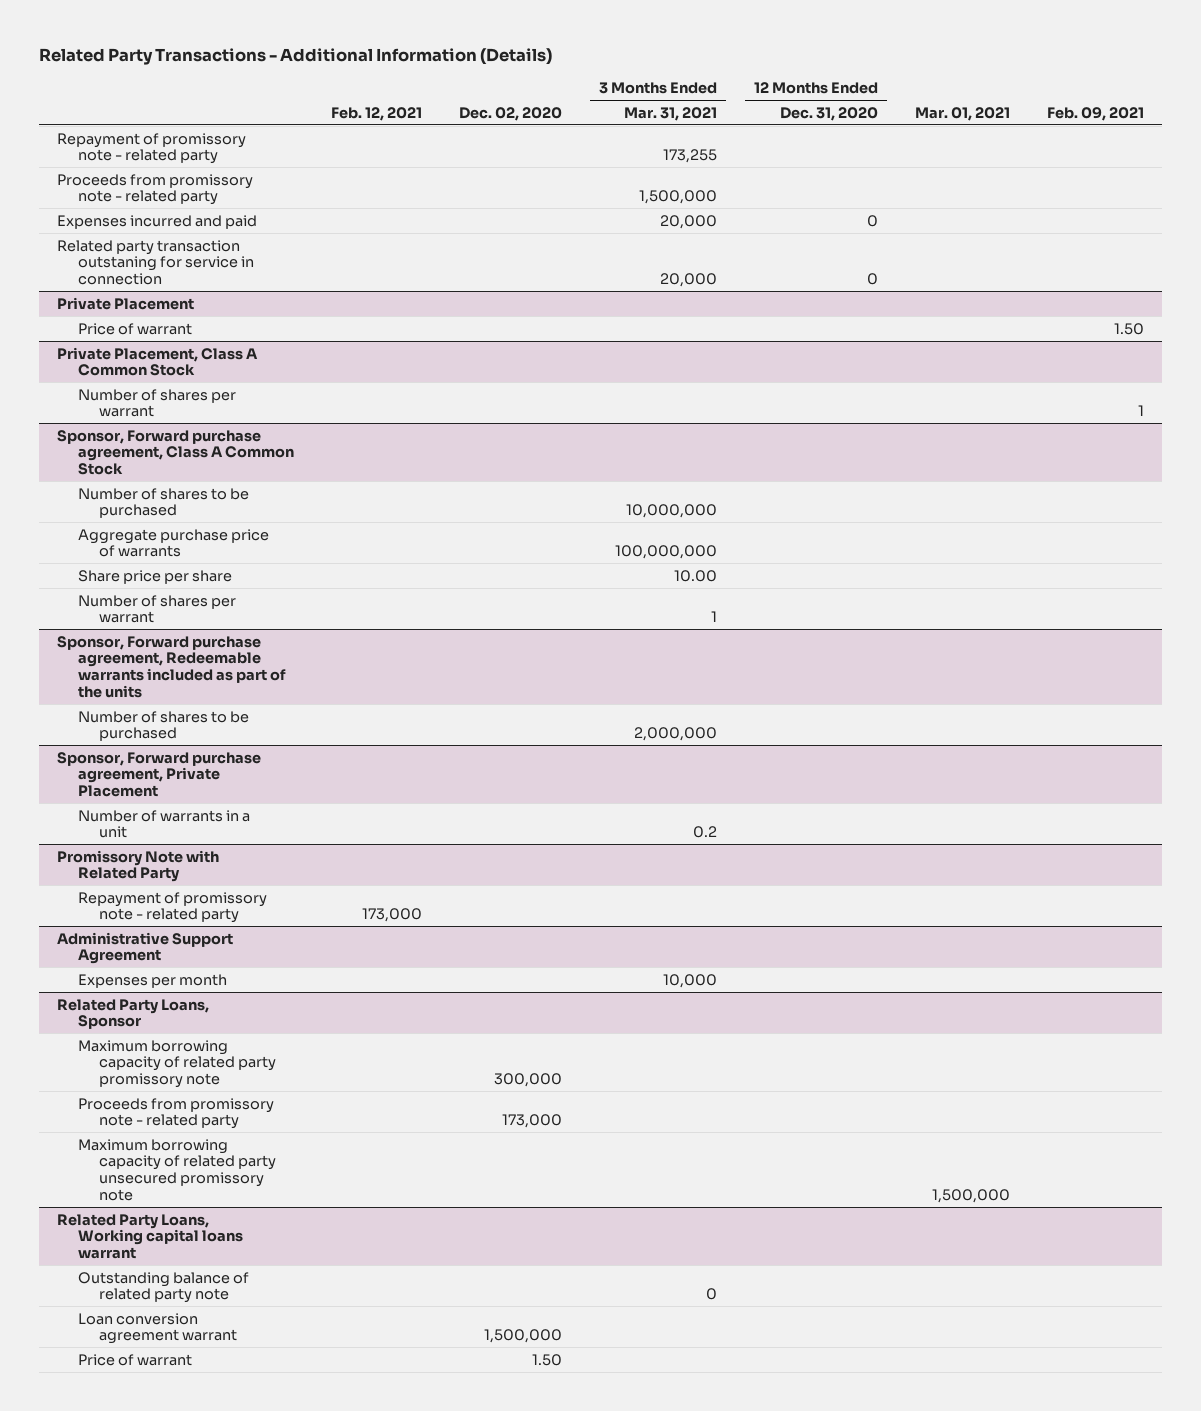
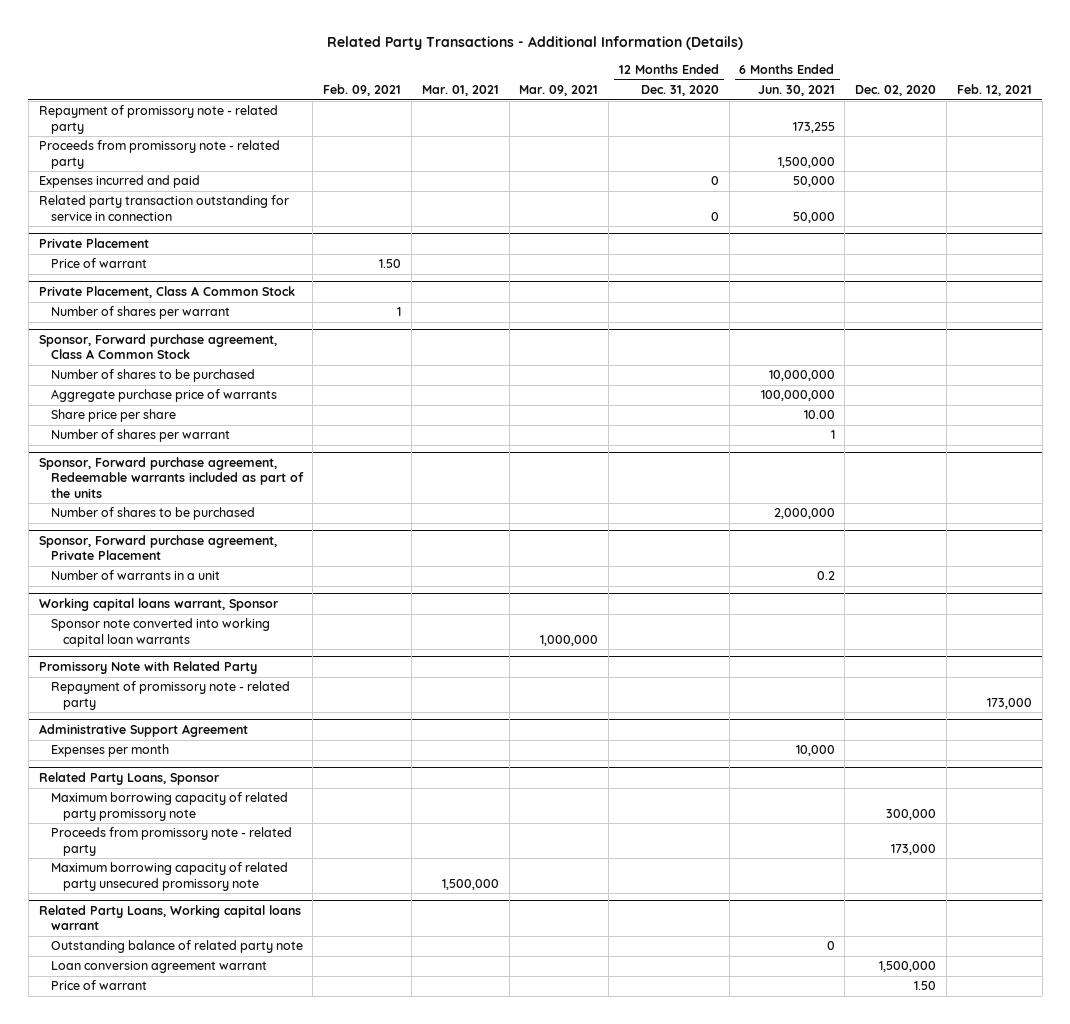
- | Feb. 12, 2021 | Dec. 02, 2020 | 3 Months Ended Mar. 31, 2021 | 12 Months Ended Dec. 31, 2020 | Mar. 01, 2021 | Feb. 09, 2021
+ | Feb. 09, 2021 | Mar. 01, 2021 | Mar. 09, 2021 | 12 Months Ended Dec. 31, 2020 | 6 Months Ended Jun. 30, 2021 | Dec. 02, 2020 | Feb. 12, 2021
- Related party transaction outstaning for service in connection | | | 20,000 | 0 | |
+ Related party transaction outstanding for service in connection | | | | 0 | 50,000 | |
+ Working capital loans warrant, Sponsor
+ Sponsor note converted into working capital loan warrants | | | 1,000,000 | | | |

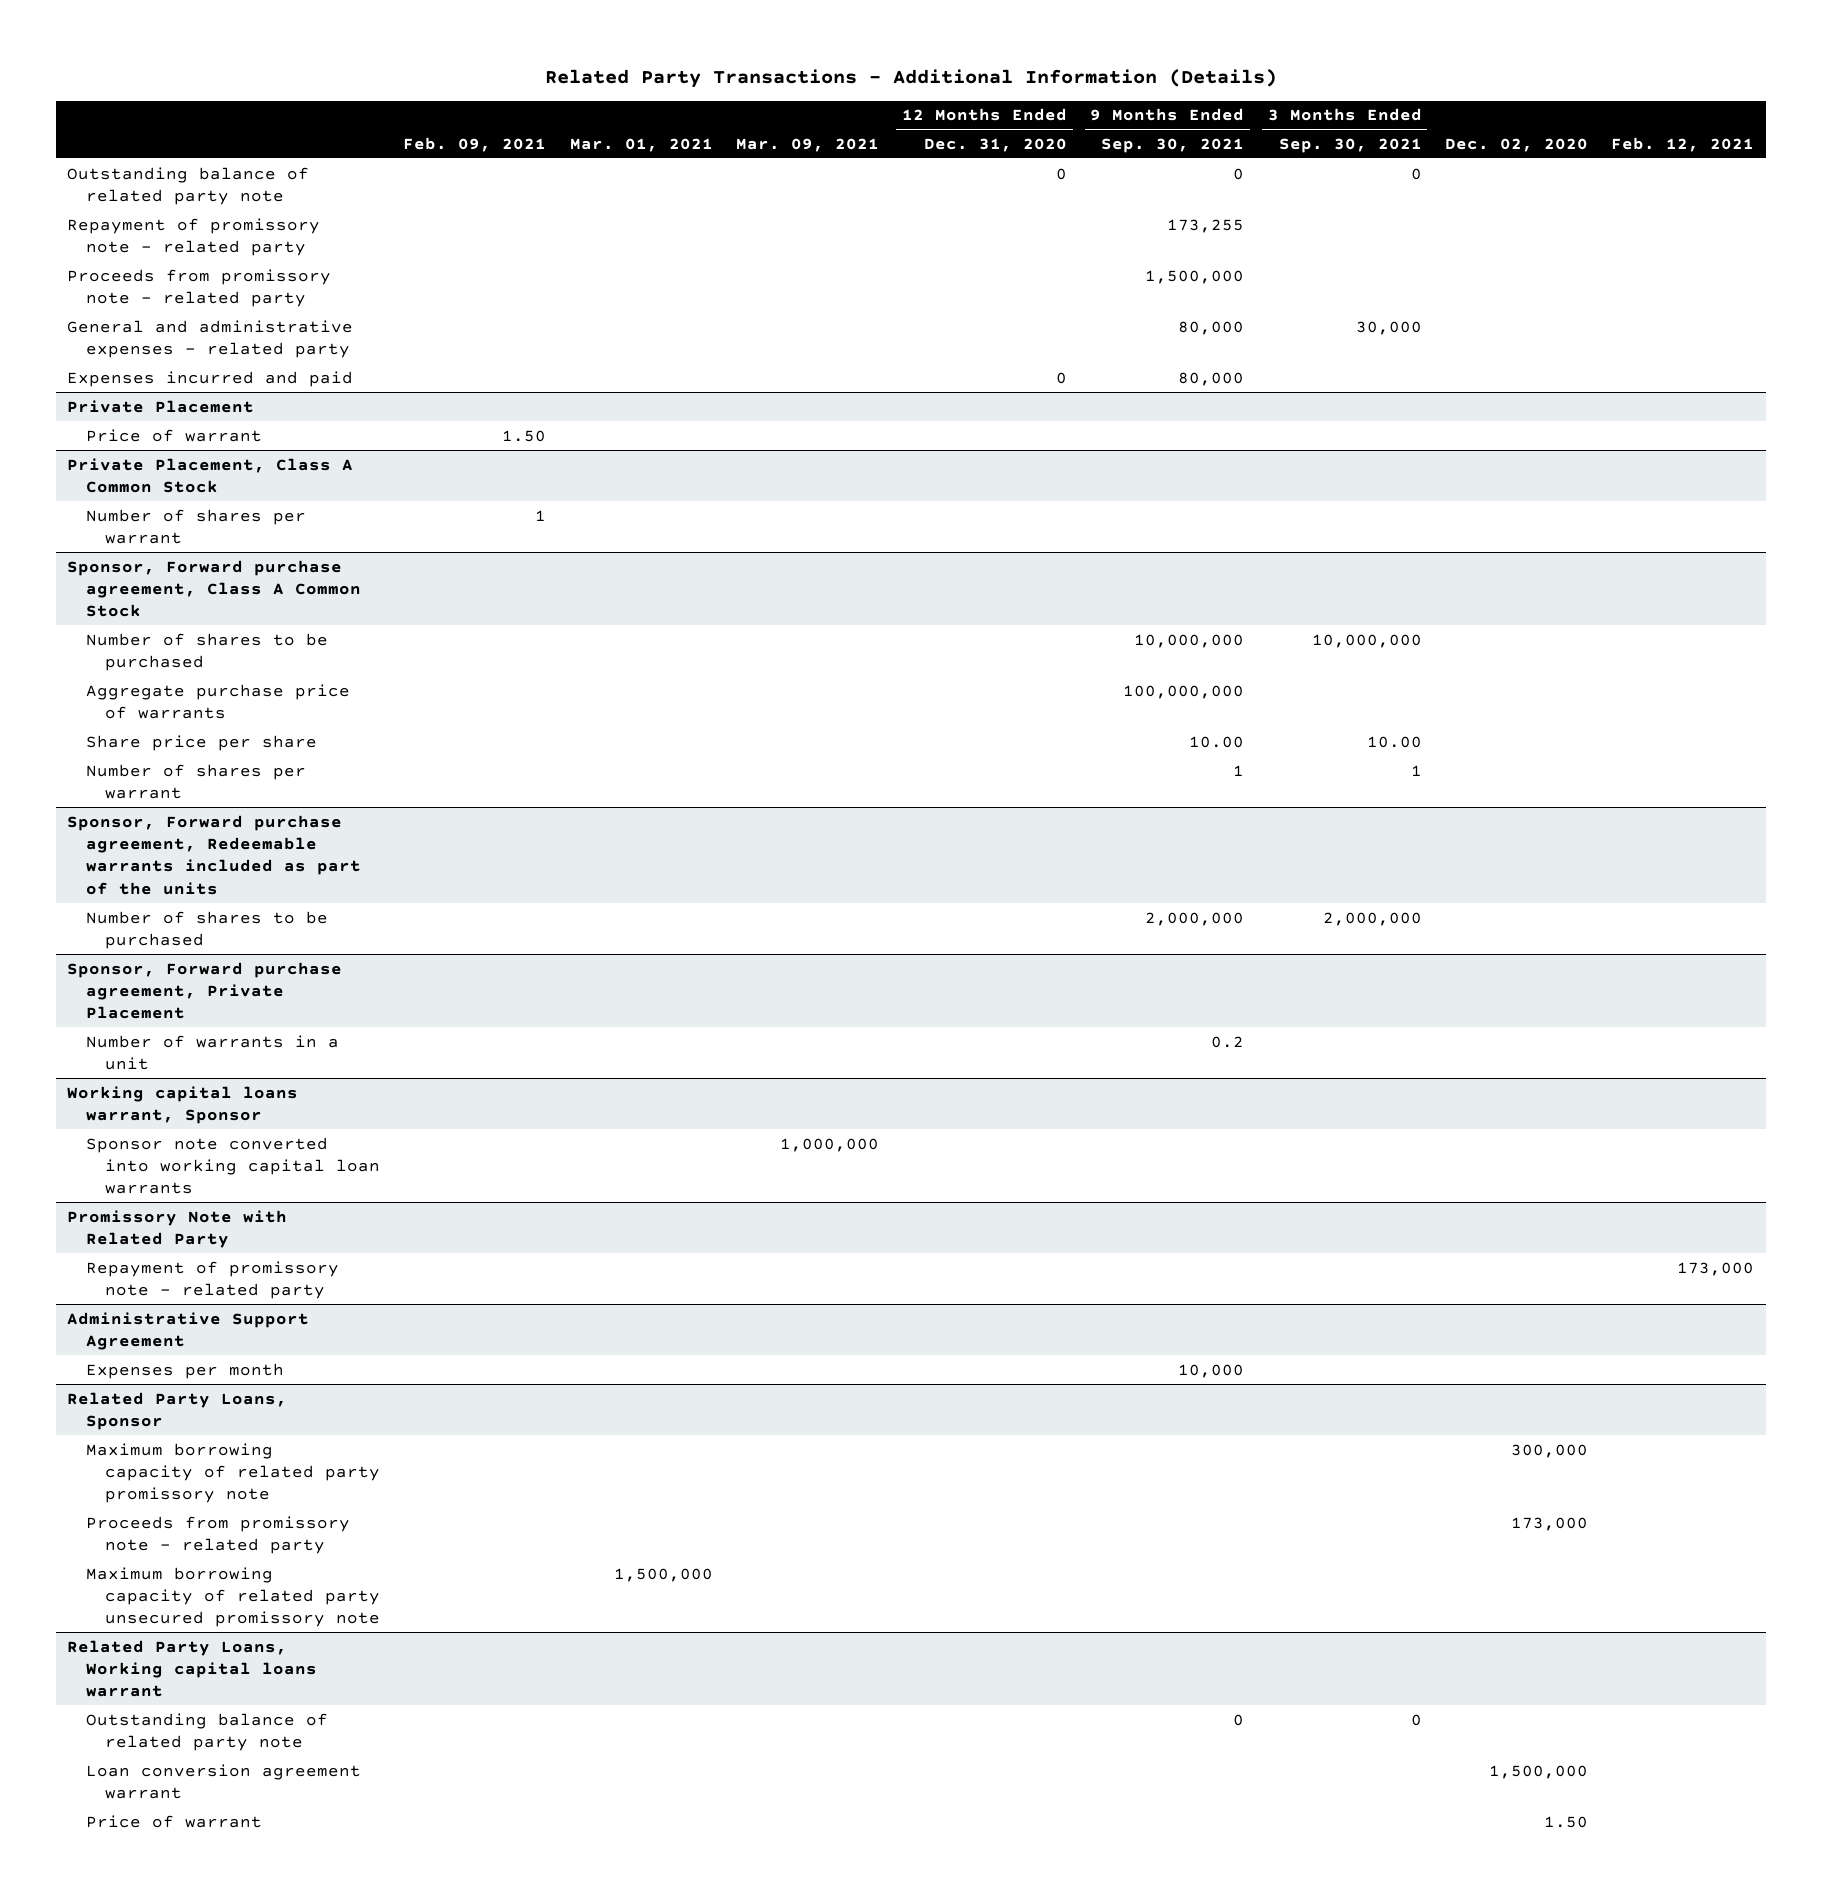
- | Feb. 09, 2021 | Mar. 01, 2021 | Mar. 09, 2021 | 12 Months Ended Dec. 31, 2020 | 6 Months Ended Jun. 30, 2021 | Dec. 02, 2020 | Feb. 12, 2021
+ | Feb. 09, 2021 | Mar. 01, 2021 | Mar. 09, 2021 | 12 Months Ended Dec. 31, 2020 | 9 Months Ended Sep. 30, 2021 | 3 Months Ended Sep. 30, 2021 | Dec. 02, 2020 | Feb. 12, 2021
+ Outstanding balance of related party note | | | | 0 | 0 | 0 | |
+ General and administrative expenses - related party | | | | | 80,000 | 30,000 | |
- Related party transaction outstanding for service in connection | | | | 0 | 50,000 | |

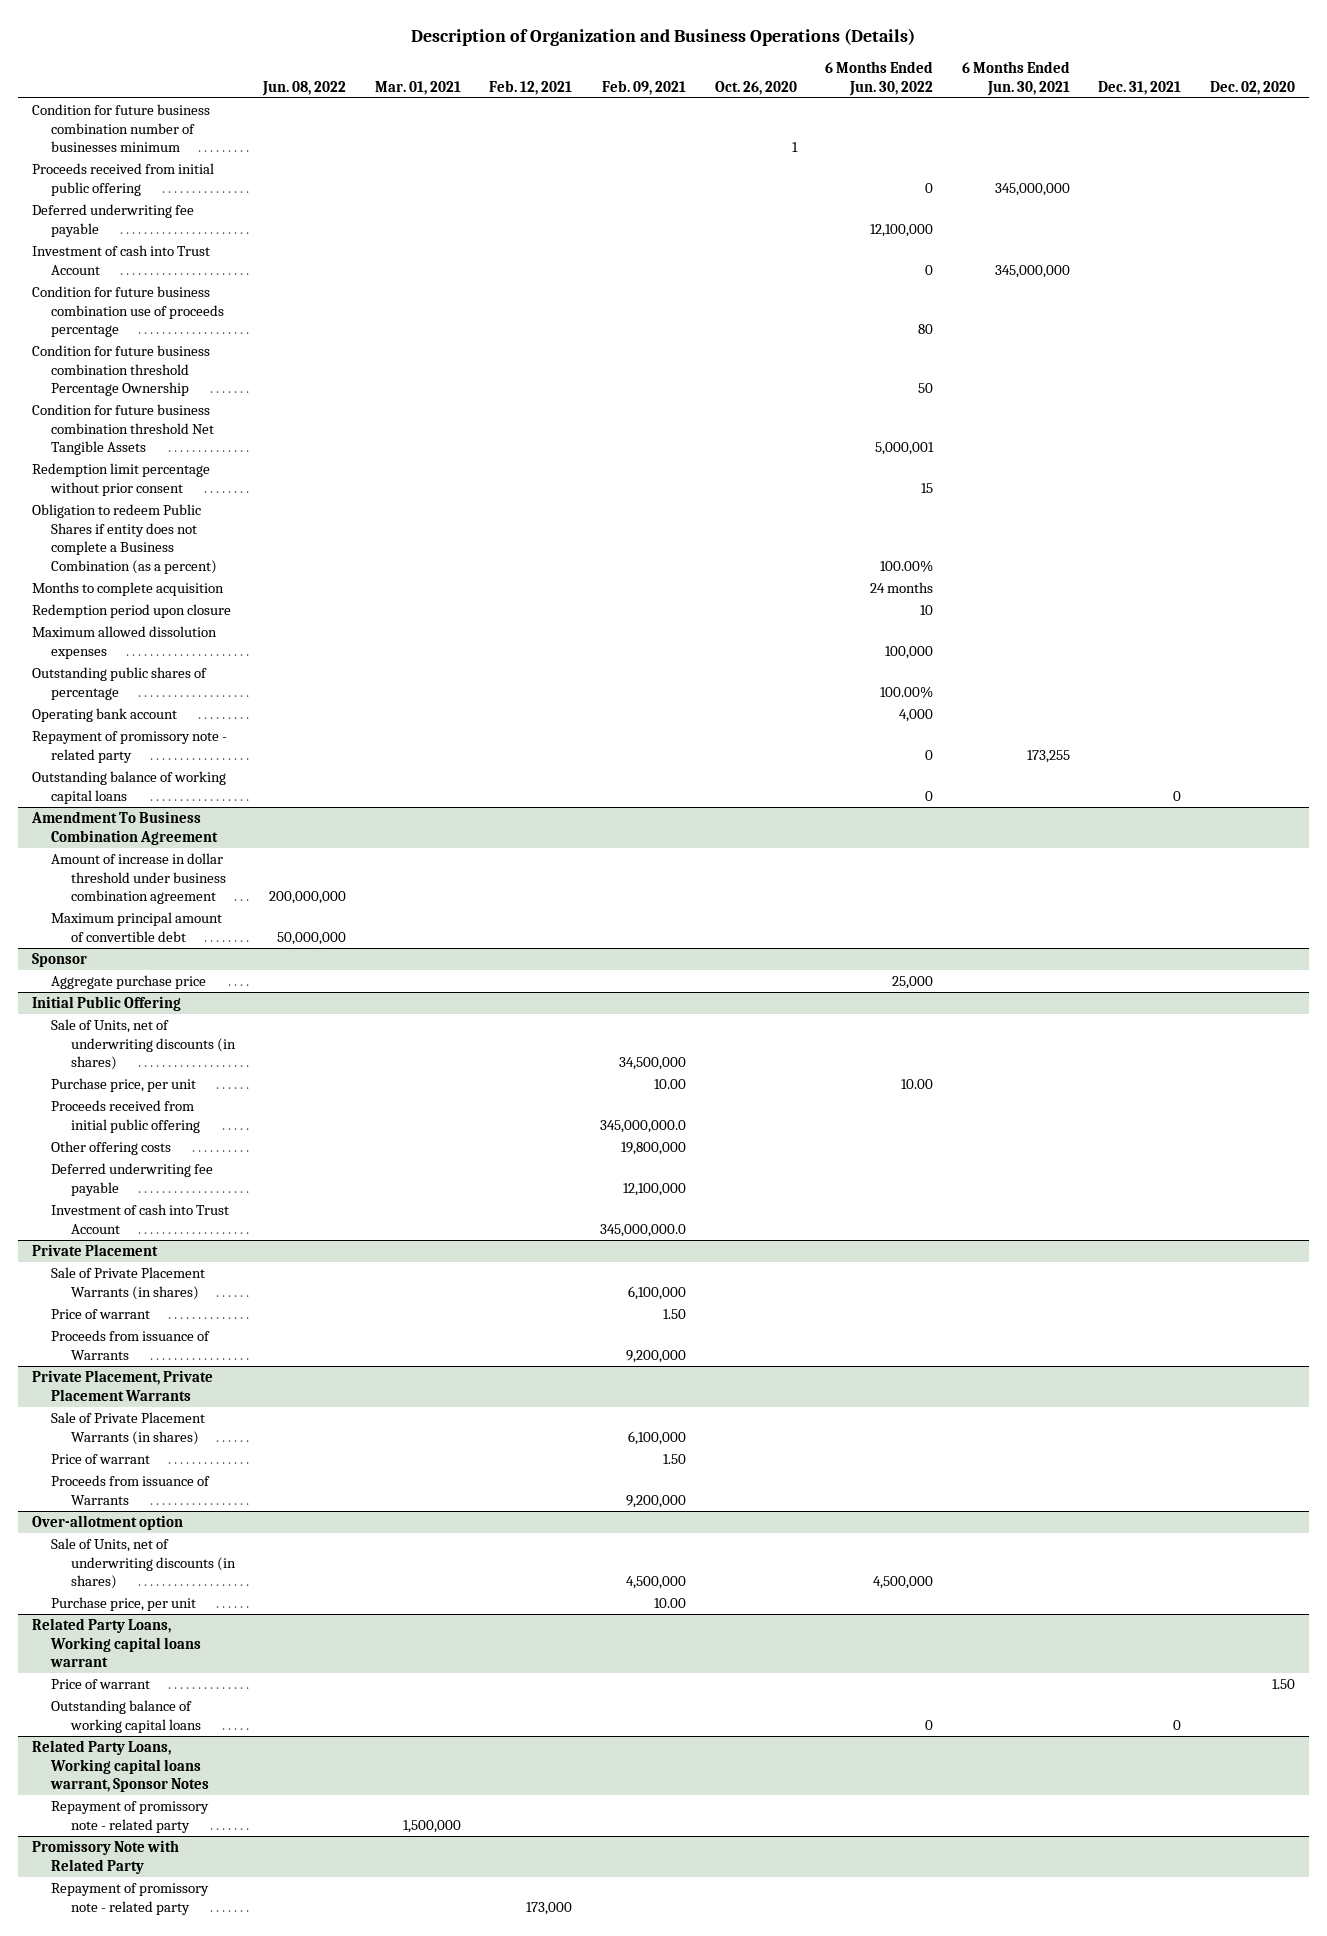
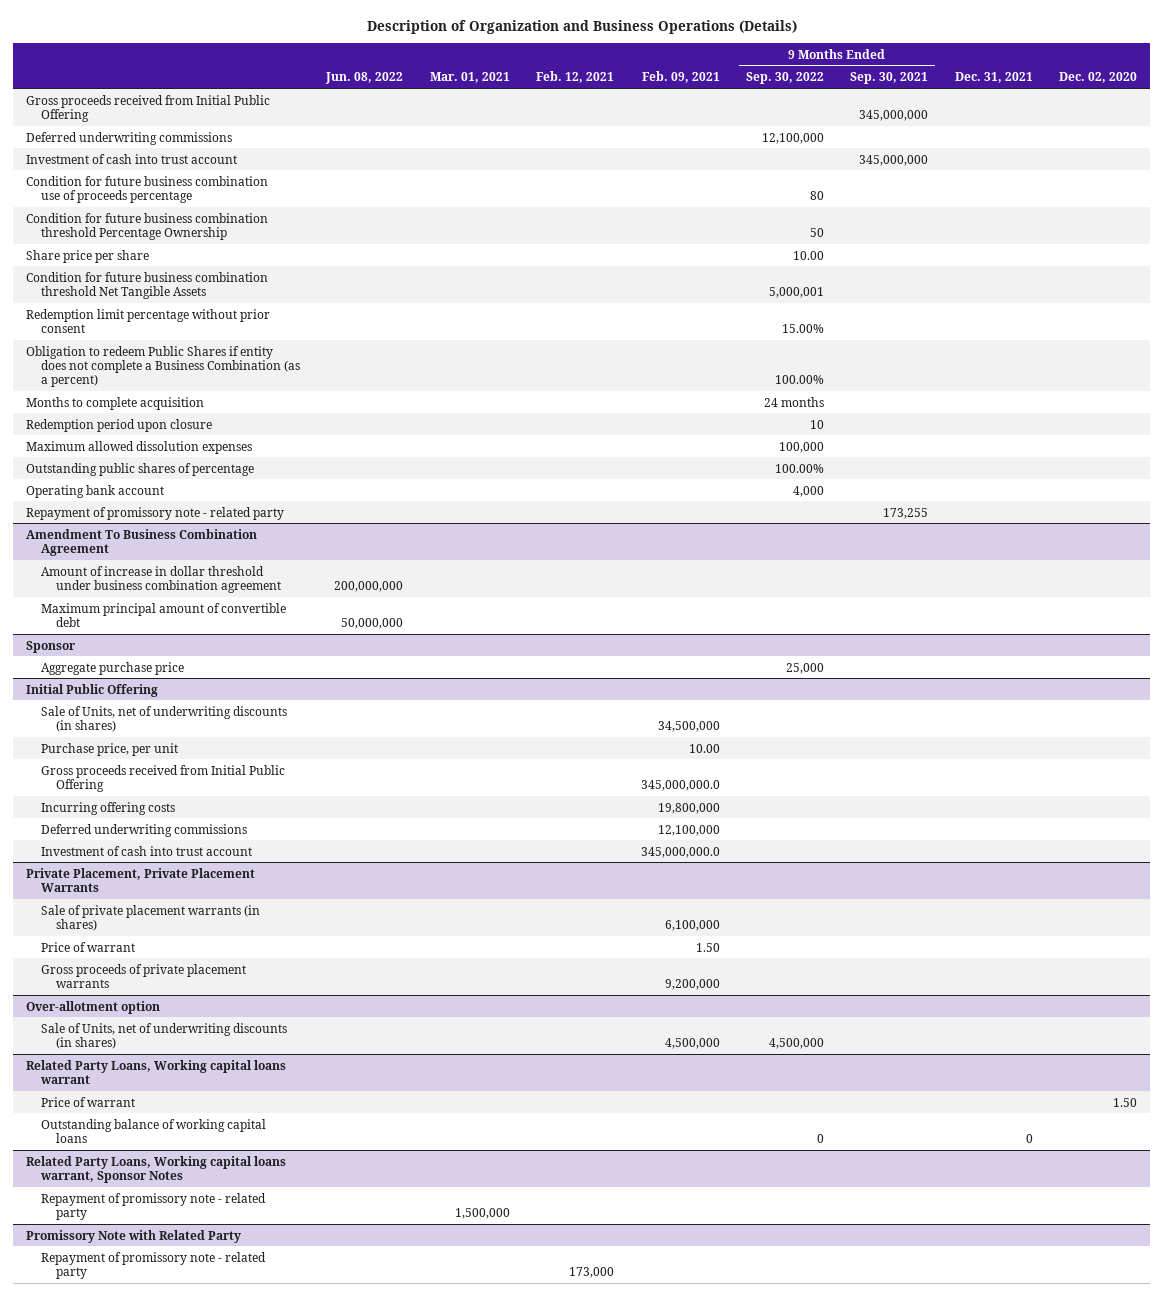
- | Jun. 08, 2022 | Mar. 01, 2021 | Feb. 12, 2021 | Feb. 09, 2021 | Oct. 26, 2020 | 6 Months Ended Jun. 30, 2022 | 6 Months Ended Jun. 30, 2021 | Dec. 31, 2021 | Dec. 02, 2020
+ | Jun. 08, 2022 | Mar. 01, 2021 | Feb. 12, 2021 | Feb. 09, 2021 | 9 Months Ended Sep. 30, 2022 | 9 Months Ended Sep. 30, 2021 | Dec. 31, 2021 | Dec. 02, 2020
- Condition for future business combination number of businesses minimum | | | | | 1 | | | |
- Proceeds received from initial public offering | | | | | | 0 | 345,000,000 | |
- Deferred underwriting fee payable | | | | | | 12,100,000 | | |
- Investment of cash into Trust Account | | | | | | 0 | 345,000,000 | |
+ Gross proceeds received from Initial Public Offering | | | | | | 345,000,000 | |
+ Deferred underwriting commissions | | | | | 12,100,000 | | |
+ Investment of cash into trust account | | | | | | 345,000,000 | |
+ Share price per share | | | | | 10.00 | | |
- Outstanding balance of working capital loans | | | | | | 0 | | 0 |
@ Initial Public Offering
- Proceeds received from initial public offering | | | | 345,000,000.0 | | | | |
- Other offering costs | | | | 19,800,000 | | | | |
- Deferred underwriting fee payable | | | | 12,100,000 | | | | |
- Investment of cash into Trust Account | | | | 345,000,000.0 | | | | |
- Private Placement
- Sale of Private Placement Warrants (in shares) | | | | 6,100,000 | | | | |
- Price of warrant | | | | 1.50 | | | | |
- Proceeds from issuance of Warrants | | | | 9,200,000 | | | | |
@ Initial Public Offering
+ Gross proceeds received from Initial Public Offering | | | | 345,000,000.0 | | | |
+ Incurring offering costs | | | | 19,800,000 | | | |
+ Deferred underwriting commissions | | | | 12,100,000 | | | |
+ Investment of cash into trust account | | | | 345,000,000.0 | | | |
@ Private Placement, Private Placement Warrants
- Sale of Private Placement Warrants (in shares) | | | | 6,100,000 | | | | |
+ Sale of private placement warrants (in shares) | | | | 6,100,000 | | | |
- Proceeds from issuance of Warrants | | | | 9,200,000 | | | | |
+ Gross proceeds of private placement warrants | | | | 9,200,000 | | | |
@ Over-allotment option
- Purchase price, per unit | | | | 10.00 | | | | |

